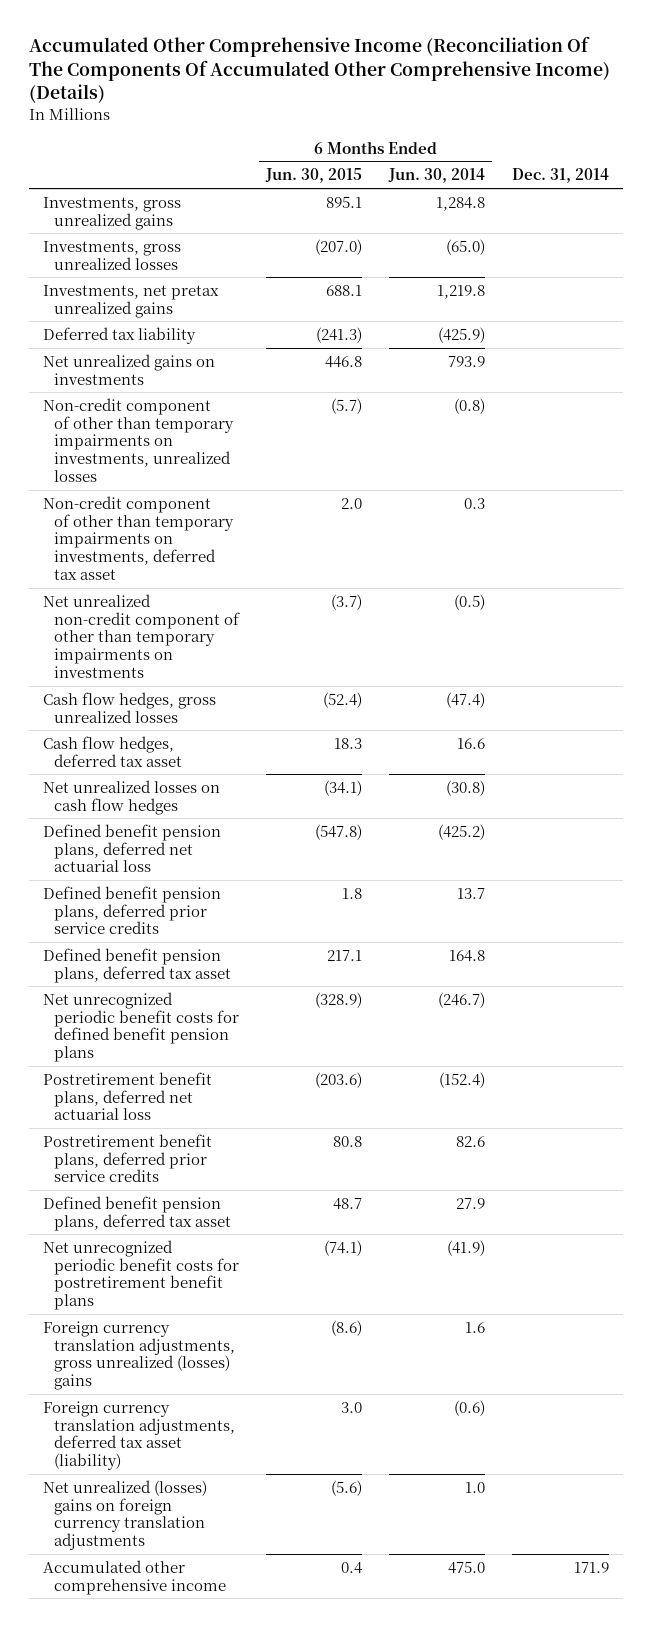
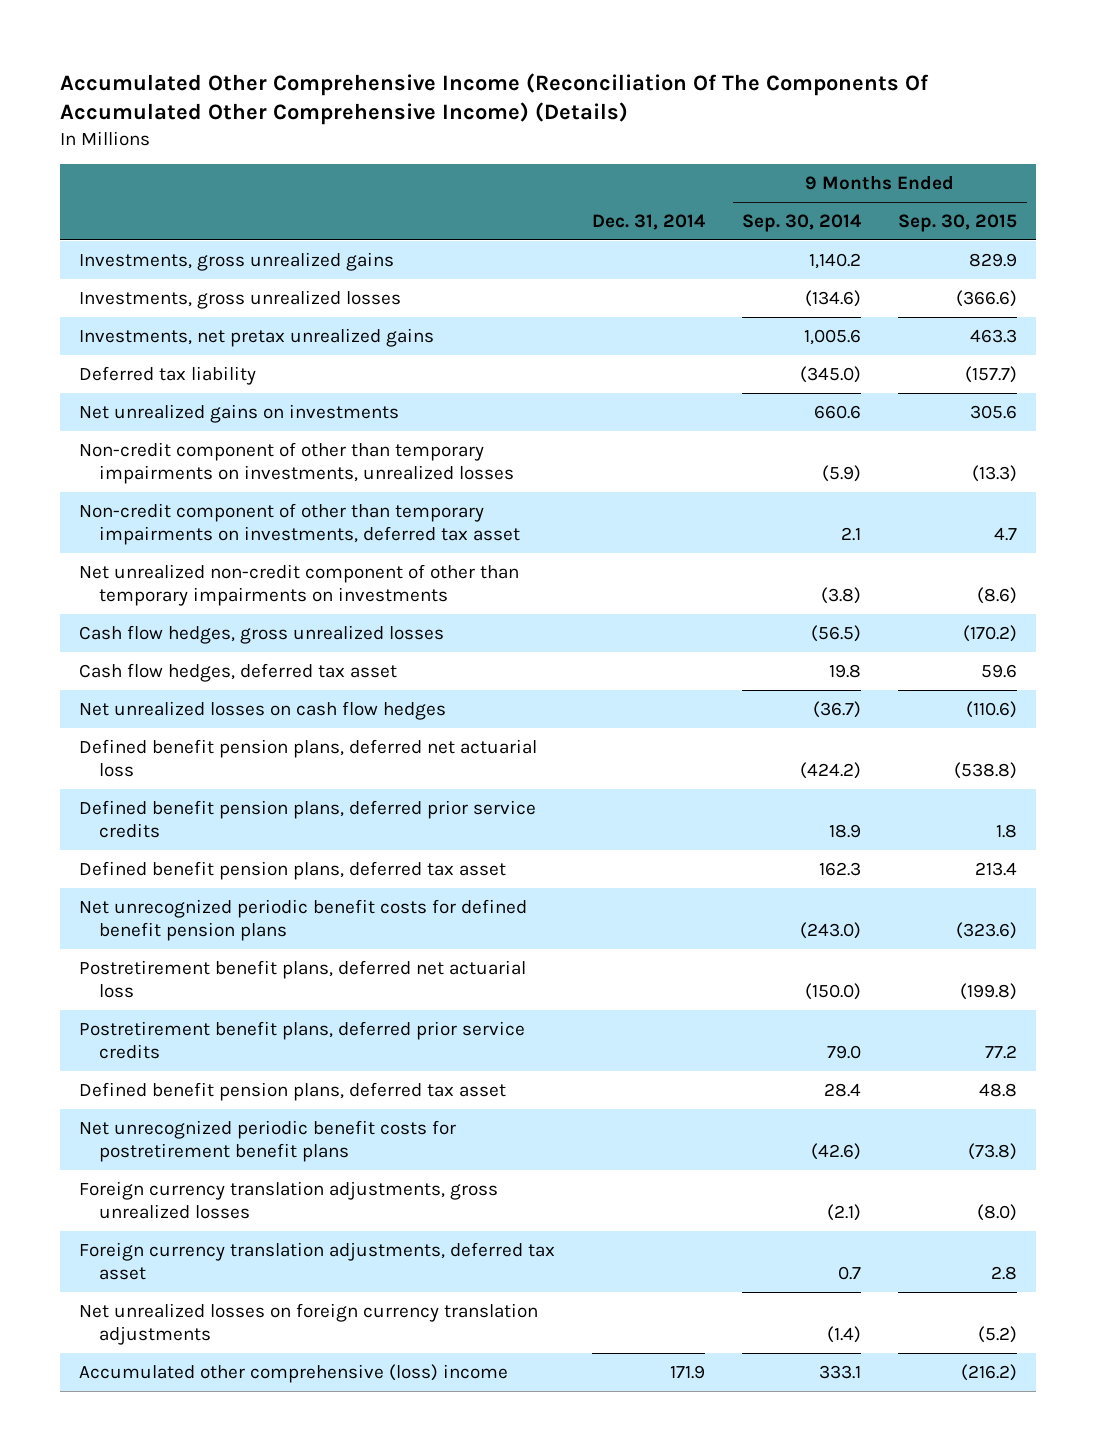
- | 6 Months Ended Jun. 30, 2015 | 6 Months Ended Jun. 30, 2014 | Dec. 31, 2014
+ | Dec. 31, 2014 | 9 Months Ended Sep. 30, 2014 | 9 Months Ended Sep. 30, 2015
- Foreign currency translation adjustments, gross unrealized (losses) gains | (8.6) | 1.6 |
- Foreign currency translation adjustments, deferred tax asset (liability) | 3.0 | (0.6) |
- Net unrealized (losses) gains on foreign currency translation adjustments | (5.6) | 1.0 |
- Accumulated other comprehensive income | 0.4 | 475.0 | 171.9
+ Foreign currency translation adjustments, gross unrealized losses | | (2.1) | (8.0)
+ Foreign currency translation adjustments, deferred tax asset | | 0.7 | 2.8
+ Net unrealized losses on foreign currency translation adjustments | | (1.4) | (5.2)
+ Accumulated other comprehensive (loss) income | 171.9 | 333.1 | (216.2)

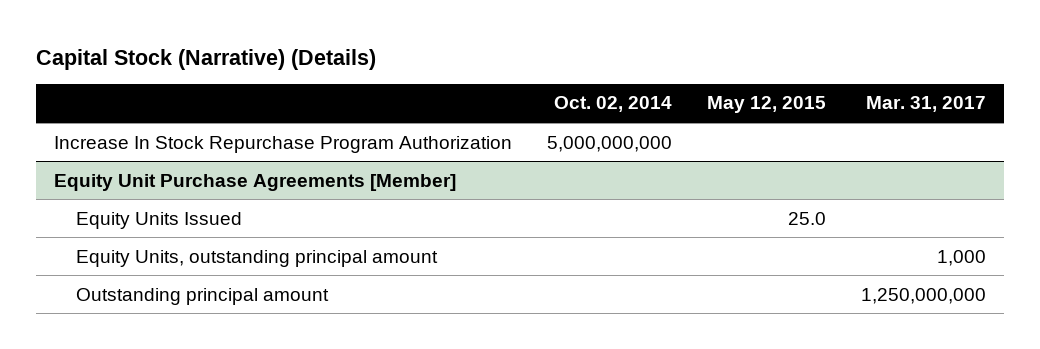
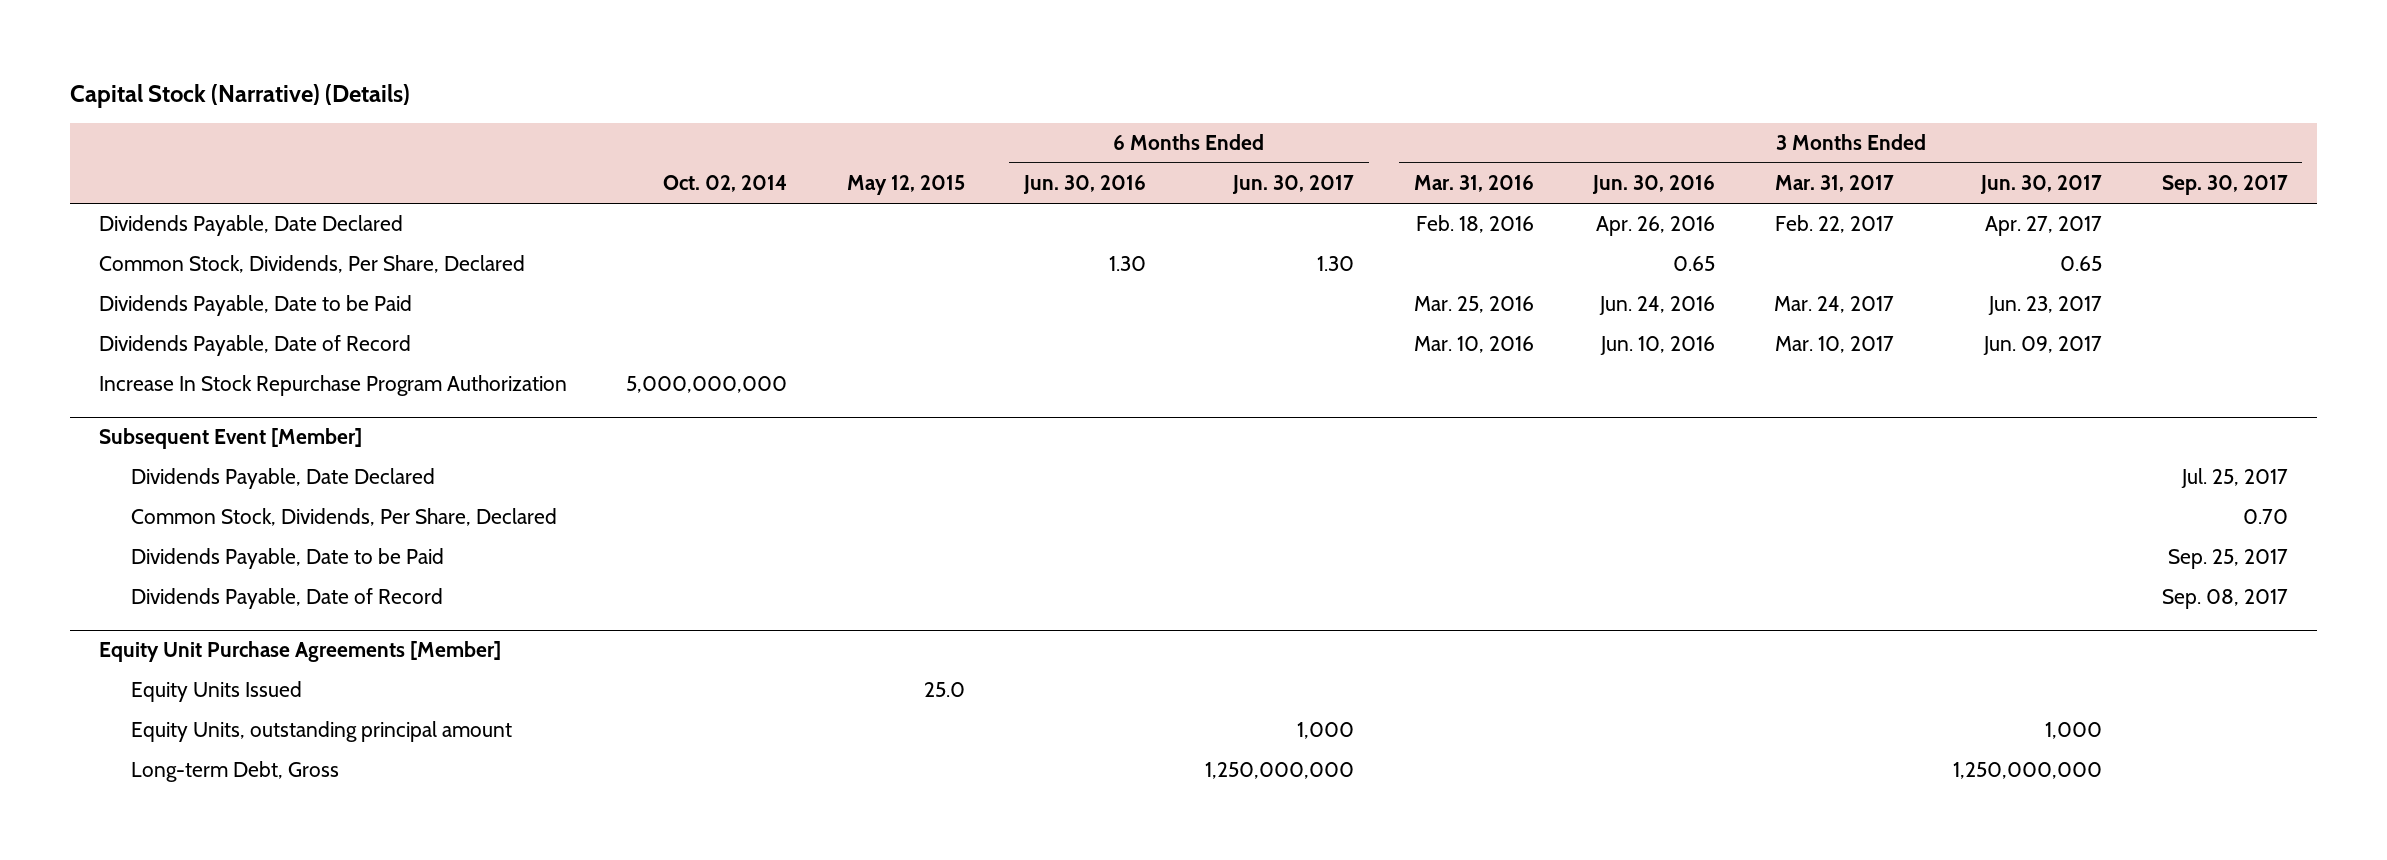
- | Oct. 02, 2014 | May 12, 2015 | Mar. 31, 2017
+ | Oct. 02, 2014 | May 12, 2015 | 6 Months Ended Jun. 30, 2016 | 6 Months Ended Jun. 30, 2017 | 3 Months Ended Mar. 31, 2016 | 3 Months Ended Jun. 30, 2016 | 3 Months Ended Mar. 31, 2017 | 3 Months Ended Jun. 30, 2017 | 3 Months Ended Sep. 30, 2017
+ Dividends Payable, Date Declared | | | | | Feb. 18, 2016 | Apr. 26, 2016 | Feb. 22, 2017 | Apr. 27, 2017 |
+ Common Stock, Dividends, Per Share, Declared | | | 1.30 | 1.30 | | 0.65 | | 0.65 |
+ Dividends Payable, Date to be Paid | | | | | Mar. 25, 2016 | Jun. 24, 2016 | Mar. 24, 2017 | Jun. 23, 2017 |
+ Dividends Payable, Date of Record | | | | | Mar. 10, 2016 | Jun. 10, 2016 | Mar. 10, 2017 | Jun. 09, 2017 |
+ Subsequent Event [Member]
+ Dividends Payable, Date Declared | | | | | | | | | Jul. 25, 2017
+ Common Stock, Dividends, Per Share, Declared | | | | | | | | | 0.70
+ Dividends Payable, Date to be Paid | | | | | | | | | Sep. 25, 2017
+ Dividends Payable, Date of Record | | | | | | | | | Sep. 08, 2017
@ Equity Unit Purchase Agreements [Member]
- Outstanding principal amount | | | 1,250,000,000
+ Long-term Debt, Gross | | | | 1,250,000,000 | | | | 1,250,000,000 |

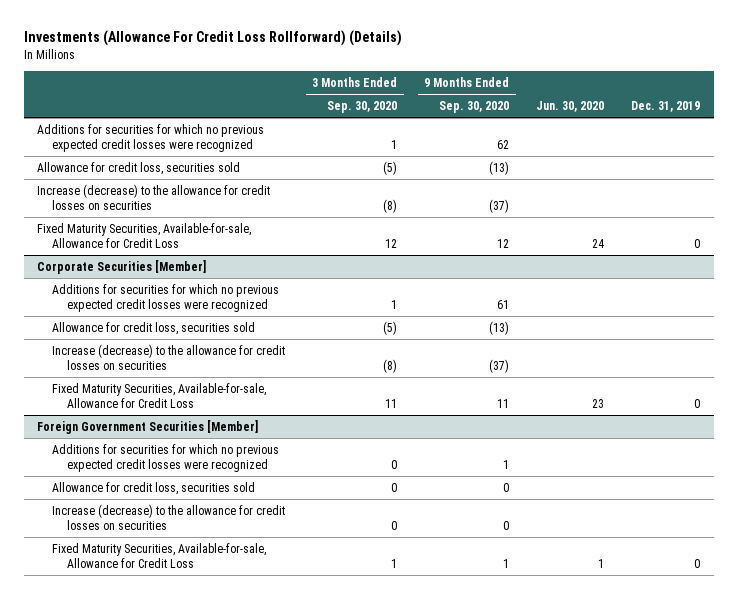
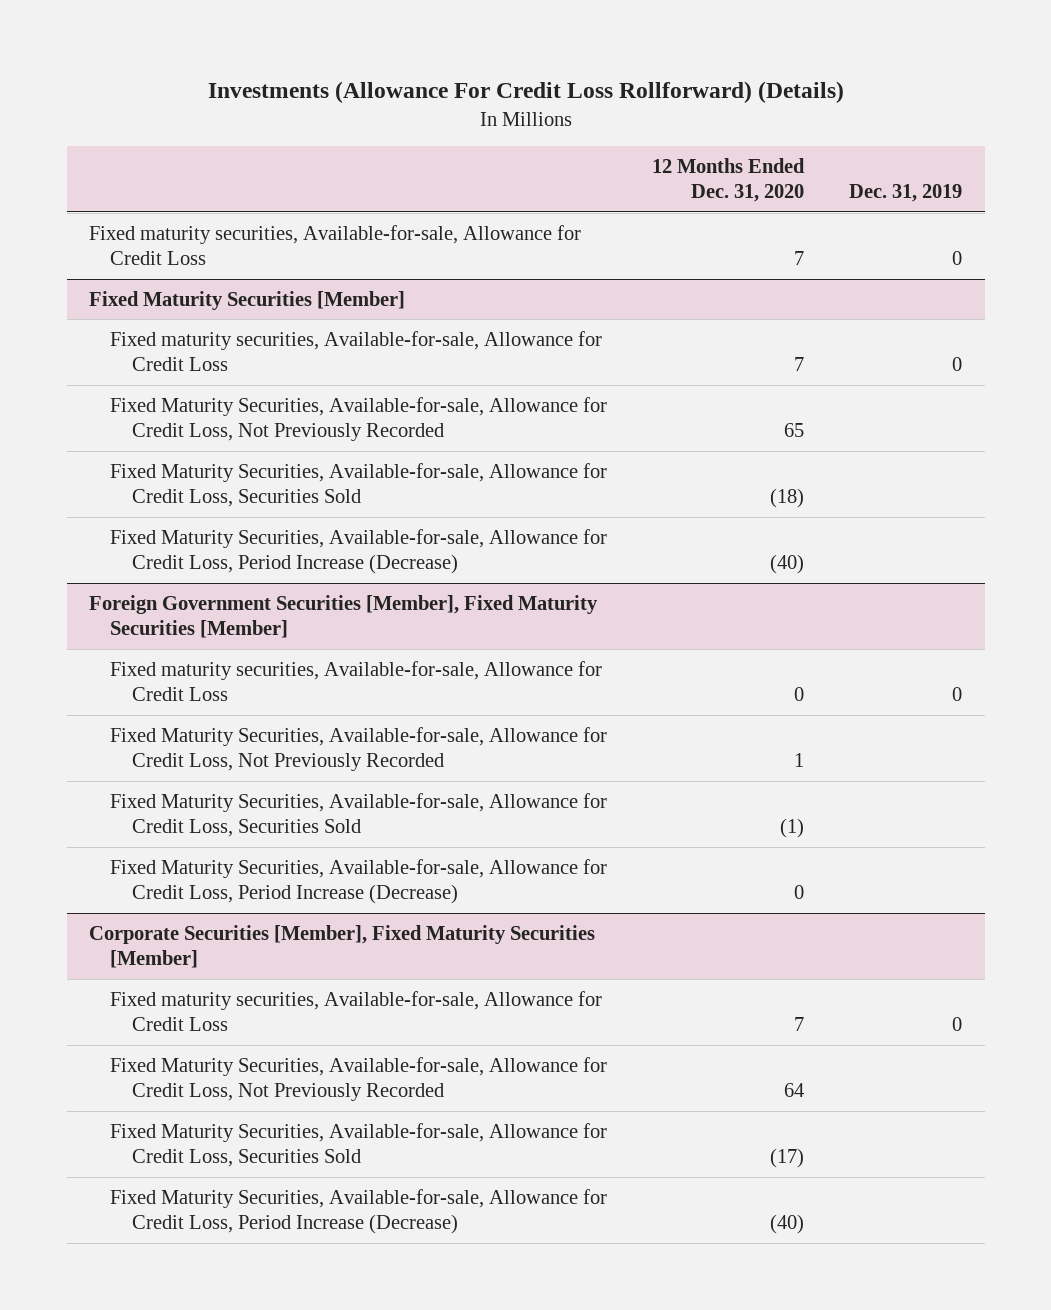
- | 3 Months Ended Sep. 30, 2020 | 9 Months Ended Sep. 30, 2020 | Jun. 30, 2020 | Dec. 31, 2019
+ | 12 Months Ended Dec. 31, 2020 | Dec. 31, 2019
- Additions for securities for which no previous expected credit losses were recognized | 1 | 62 | |
- Allowance for credit loss, securities sold | (5) | (13) | |
- Increase (decrease) to the allowance for credit losses on securities | (8) | (37) | |
- Fixed Maturity Securities, Available-for-sale, Allowance for Credit Loss | 12 | 12 | 24 | 0
- Corporate Securities [Member]
- Additions for securities for which no previous expected credit losses were recognized | 1 | 61 | |
- Allowance for credit loss, securities sold | (5) | (13) | |
- Increase (decrease) to the allowance for credit losses on securities | (8) | (37) | |
- Fixed Maturity Securities, Available-for-sale, Allowance for Credit Loss | 11 | 11 | 23 | 0
- Foreign Government Securities [Member]
- Additions for securities for which no previous expected credit losses were recognized | 0 | 1 | |
- Allowance for credit loss, securities sold | 0 | 0 | |
- Increase (decrease) to the allowance for credit losses on securities | 0 | 0 | |
- Fixed Maturity Securities, Available-for-sale, Allowance for Credit Loss | 1 | 1 | 1 | 0
+ Fixed maturity securities, Available-for-sale, Allowance for Credit Loss | 7 | 0
+ Fixed Maturity Securities [Member]
+ Fixed maturity securities, Available-for-sale, Allowance for Credit Loss | 7 | 0
+ Fixed Maturity Securities, Available-for-sale, Allowance for Credit Loss, Not Previously Recorded | 65 |
+ Fixed Maturity Securities, Available-for-sale, Allowance for Credit Loss, Securities Sold | (18) |
+ Fixed Maturity Securities, Available-for-sale, Allowance for Credit Loss, Period Increase (Decrease) | (40) |
+ Foreign Government Securities [Member], Fixed Maturity Securities [Member]
+ Fixed maturity securities, Available-for-sale, Allowance for Credit Loss | 0 | 0
+ Fixed Maturity Securities, Available-for-sale, Allowance for Credit Loss, Not Previously Recorded | 1 |
+ Fixed Maturity Securities, Available-for-sale, Allowance for Credit Loss, Securities Sold | (1) |
+ Fixed Maturity Securities, Available-for-sale, Allowance for Credit Loss, Period Increase (Decrease) | 0 |
+ Corporate Securities [Member], Fixed Maturity Securities [Member]
+ Fixed maturity securities, Available-for-sale, Allowance for Credit Loss | 7 | 0
+ Fixed Maturity Securities, Available-for-sale, Allowance for Credit Loss, Not Previously Recorded | 64 |
+ Fixed Maturity Securities, Available-for-sale, Allowance for Credit Loss, Securities Sold | (17) |
+ Fixed Maturity Securities, Available-for-sale, Allowance for Credit Loss, Period Increase (Decrease) | (40) |

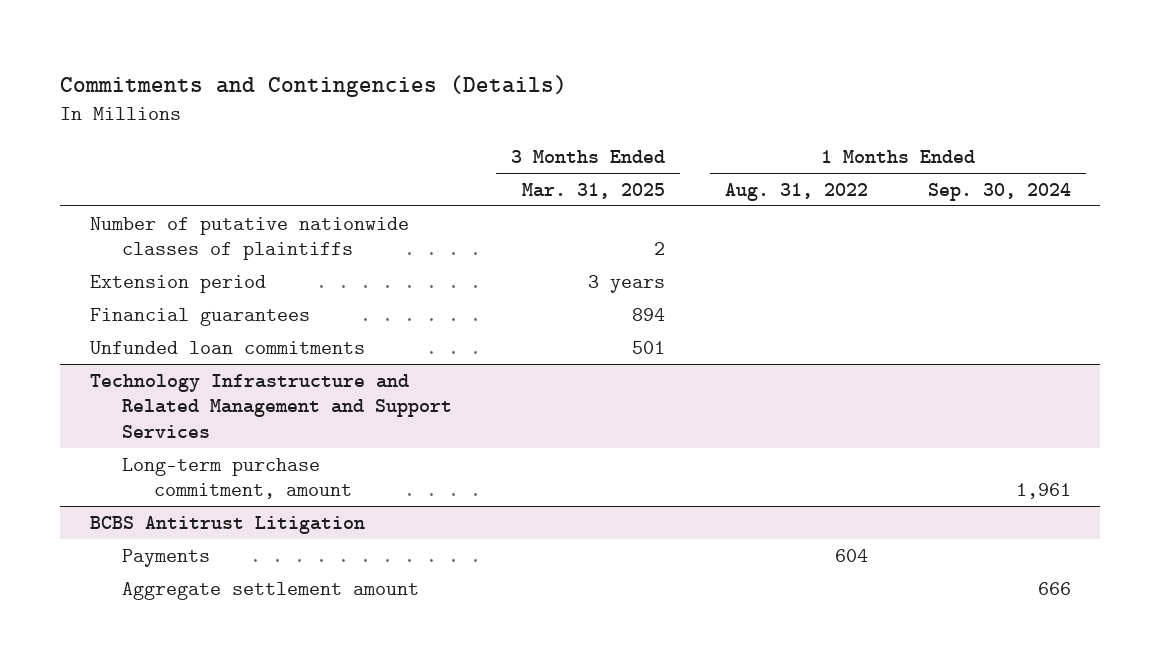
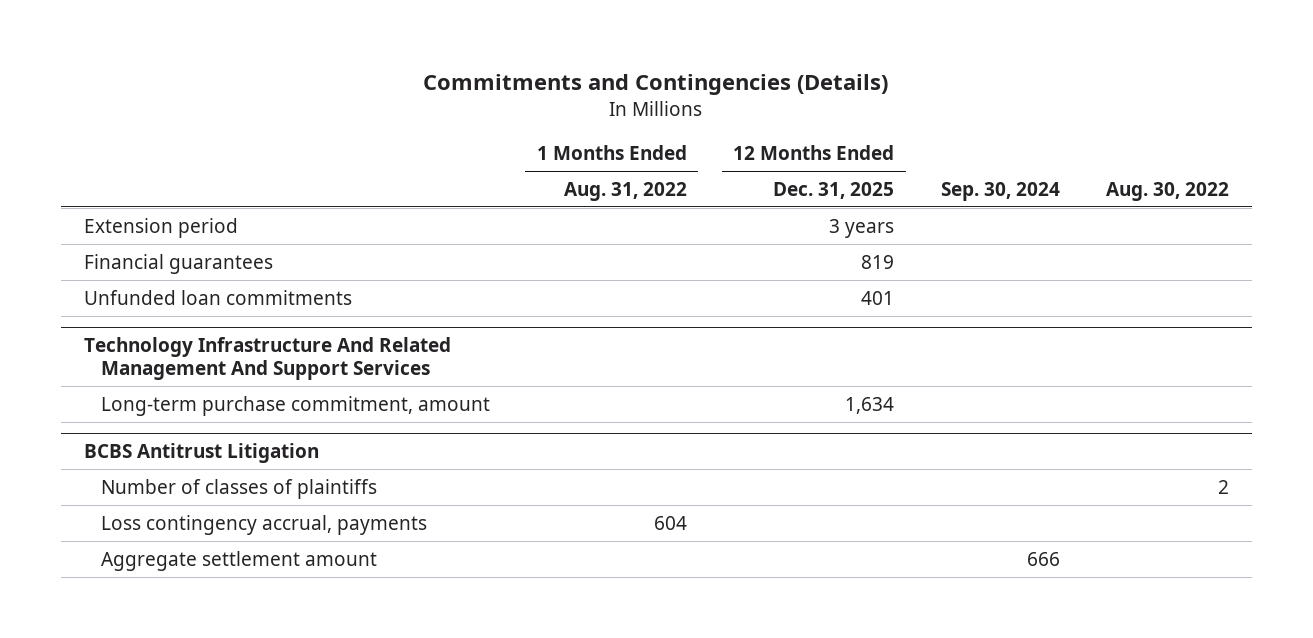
- | 3 Months Ended Mar. 31, 2025 | 1 Months Ended Aug. 31, 2022 | 1 Months Ended Sep. 30, 2024
+ | 1 Months Ended Aug. 31, 2022 | 12 Months Ended Dec. 31, 2025 | Sep. 30, 2024 | Aug. 30, 2022
- Number of putative nationwide classes of plaintiffs | 2 | |
- Technology Infrastructure and Related Management and Support Services
+ Technology Infrastructure And Related Management And Support Services
@ BCBS Antitrust Litigation
- Payments | | 604 |
+ Number of classes of plaintiffs | | | | 2
+ Loss contingency accrual, payments | 604 | | |

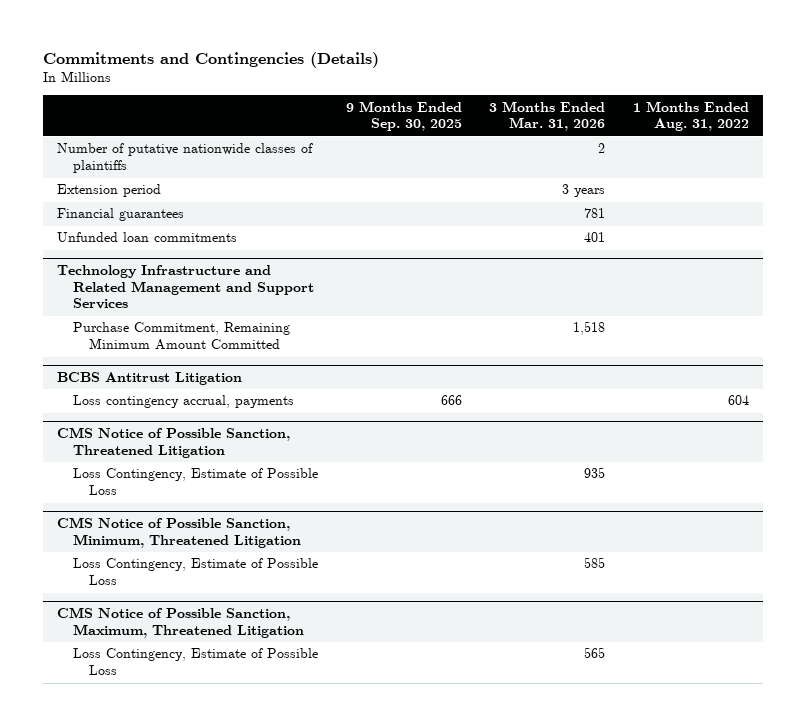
- | 1 Months Ended Aug. 31, 2022 | 12 Months Ended Dec. 31, 2025 | Sep. 30, 2024 | Aug. 30, 2022
+ | 9 Months Ended Sep. 30, 2025 | 3 Months Ended Mar. 31, 2026 | 1 Months Ended Aug. 31, 2022
+ Number of putative nationwide classes of plaintiffs | | 2 |
- Technology Infrastructure And Related Management And Support Services
- Long-term purchase commitment, amount | | 1,634 | |
+ Technology Infrastructure and Related Management and Support Services
+ Purchase Commitment, Remaining Minimum Amount Committed | | 1,518 |
@ BCBS Antitrust Litigation
- Number of classes of plaintiffs | | | | 2
- Aggregate settlement amount | | | 666 |
+ CMS Notice of Possible Sanction, Threatened Litigation
+ Loss Contingency, Estimate of Possible Loss | | 935 |
+ CMS Notice of Possible Sanction, Minimum, Threatened Litigation
+ Loss Contingency, Estimate of Possible Loss | | 585 |
+ CMS Notice of Possible Sanction, Maximum, Threatened Litigation
+ Loss Contingency, Estimate of Possible Loss | | 565 |

